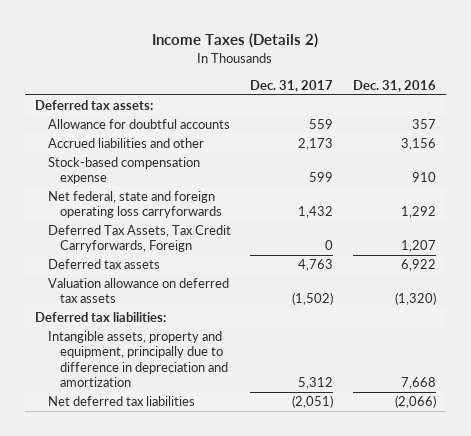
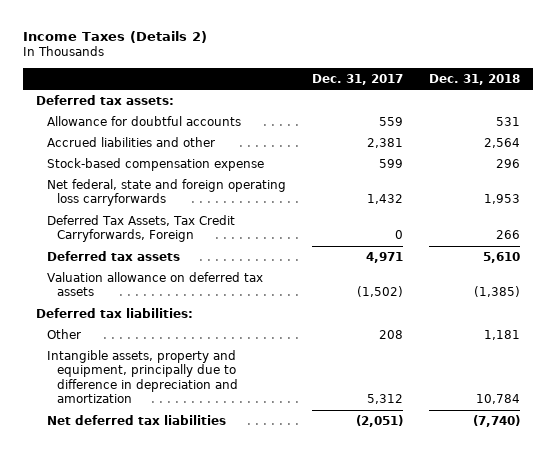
- | Dec. 31, 2017 | Dec. 31, 2016
+ | Dec. 31, 2017 | Dec. 31, 2018
- Accrued liabilities and other | 2,173 | 3,156
+ Accrued liabilities and other | 2,381 | 2,564
- Deferred tax assets | 4,763 | 6,922
+ Deferred tax assets | 4,971 | 5,610
+ Other | 208 | 1,181

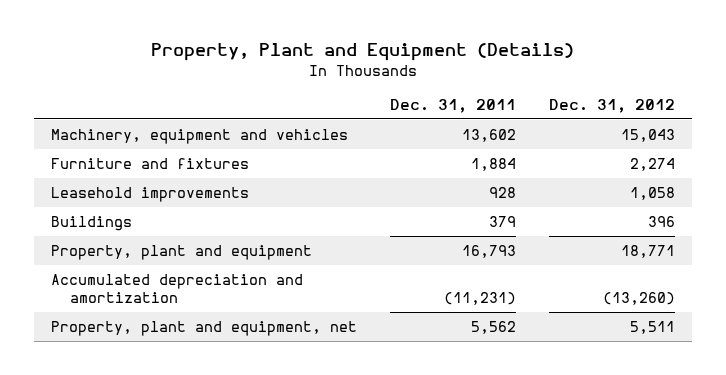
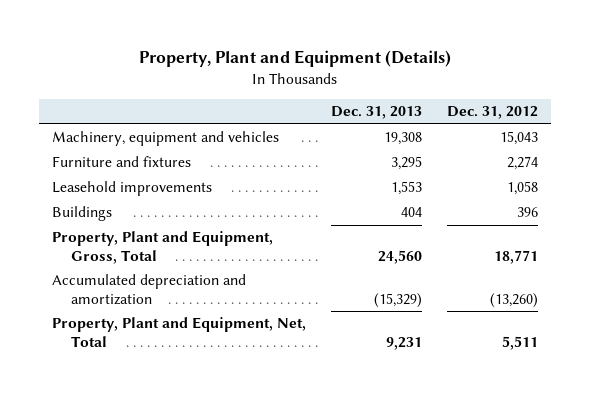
- | Dec. 31, 2011 | Dec. 31, 2012
+ | Dec. 31, 2013 | Dec. 31, 2012
- Property, plant and equipment | 16,793 | 18,771
+ Property, Plant and Equipment, Gross, Total | 24,560 | 18,771
- Property, plant and equipment, net | 5,562 | 5,511
+ Property, Plant and Equipment, Net, Total | 9,231 | 5,511

